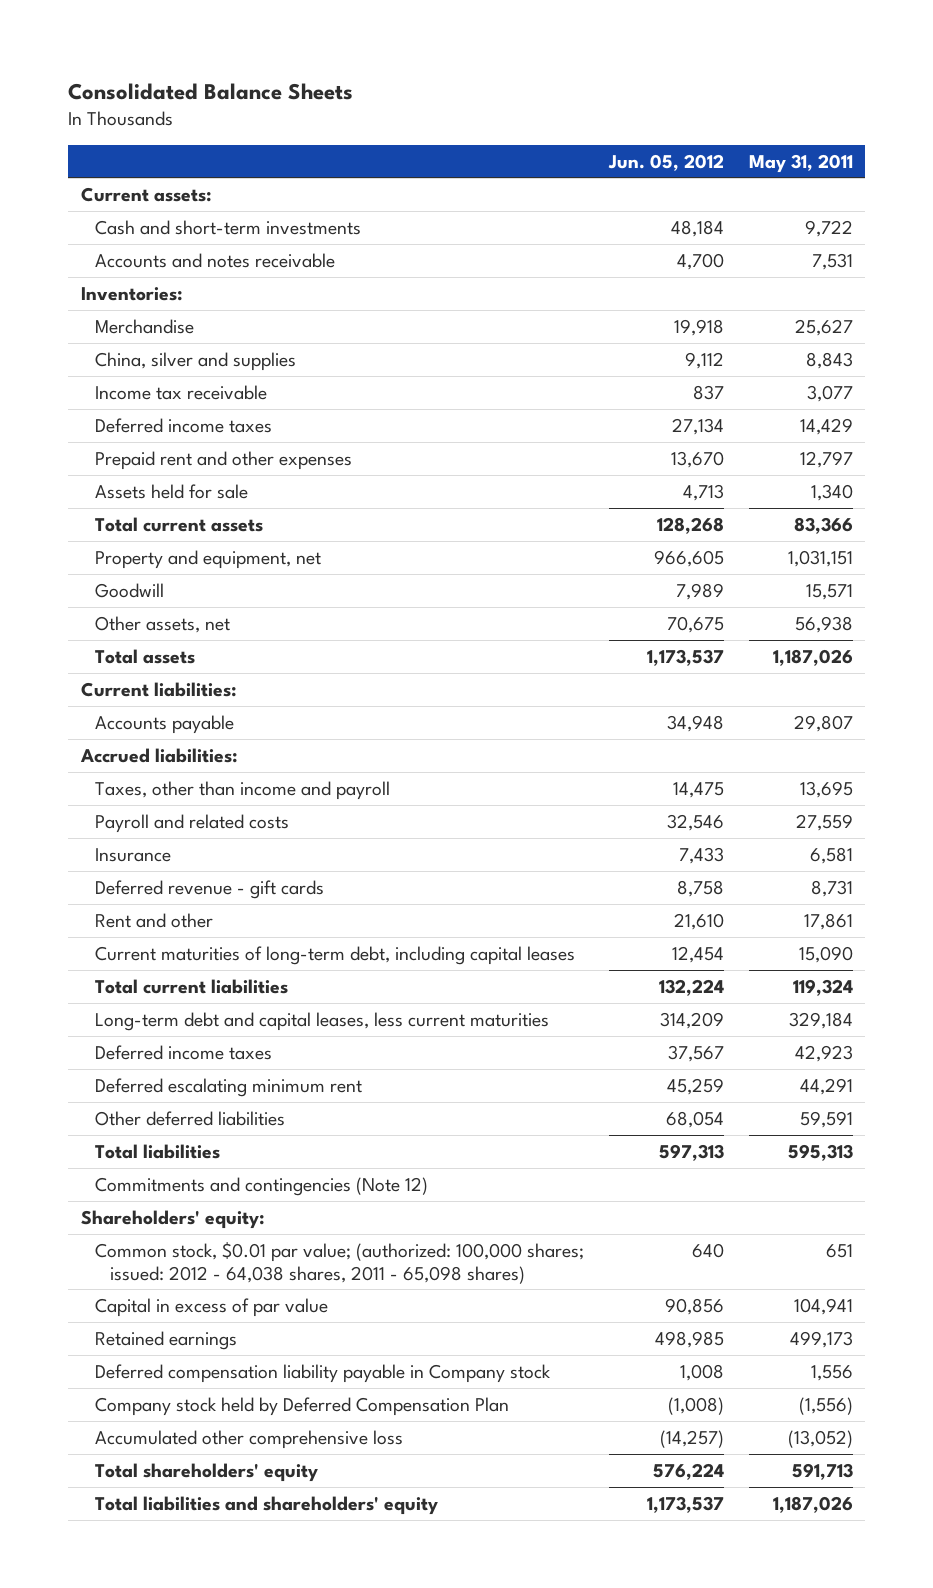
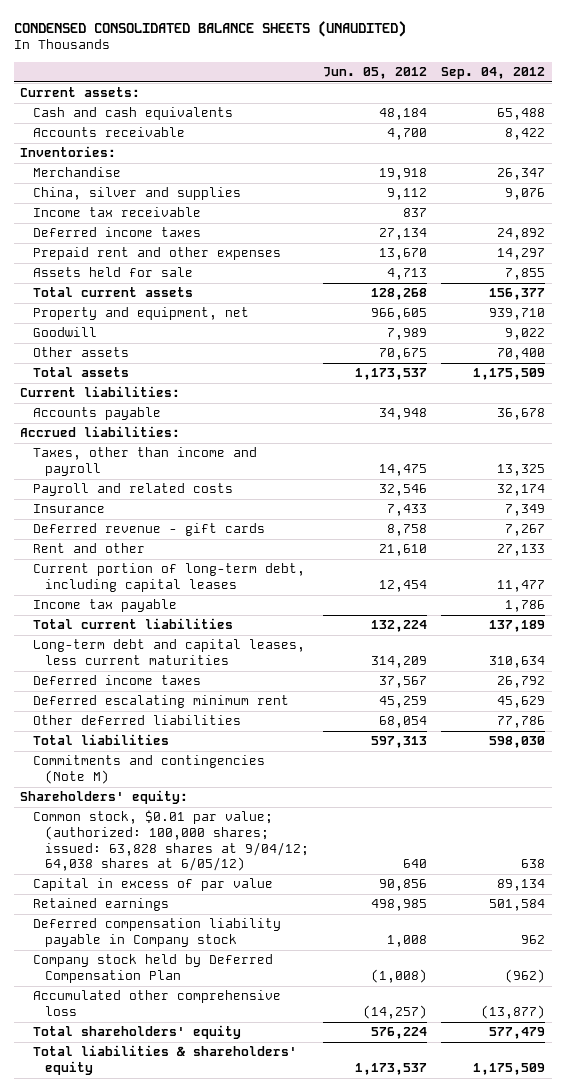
- Consolidated Balance Sheets
+ CONDENSED CONSOLIDATED BALANCE SHEETS (UNAUDITED)
- | Jun. 05, 2012 | May 31, 2011
+ | Jun. 05, 2012 | Sep. 04, 2012
- Cash and short-term investments | 48,184 | 9,722
- Accounts and notes receivable | 4,700 | 7,531
+ Cash and cash equivalents | 48,184 | 65,488
+ Accounts receivable | 4,700 | 8,422
- Other assets, net | 70,675 | 56,938
+ Other assets | 70,675 | 70,400
- Current maturities of long-term debt, including capital leases | 12,454 | 15,090
+ Current portion of long-term debt, including capital leases | 12,454 | 11,477
+ Income tax payable | | 1,786
- Commitments and contingencies (Note 12)
+ Commitments and contingencies (Note M)
- Common stock, $0.01 par value; (authorized: 100,000 shares; issued: 2012 - 64,038 shares, 2011 - 65,098 shares) | 640 | 651
+ Common stock, $0.01 par value; (authorized: 100,000 shares; issued: 63,828 shares at 9/04/12; 64,038 shares at 6/05/12) | 640 | 638
- Total liabilities and shareholders' equity | 1,173,537 | 1,187,026
+ Total liabilities & shareholders' equity | 1,173,537 | 1,175,509

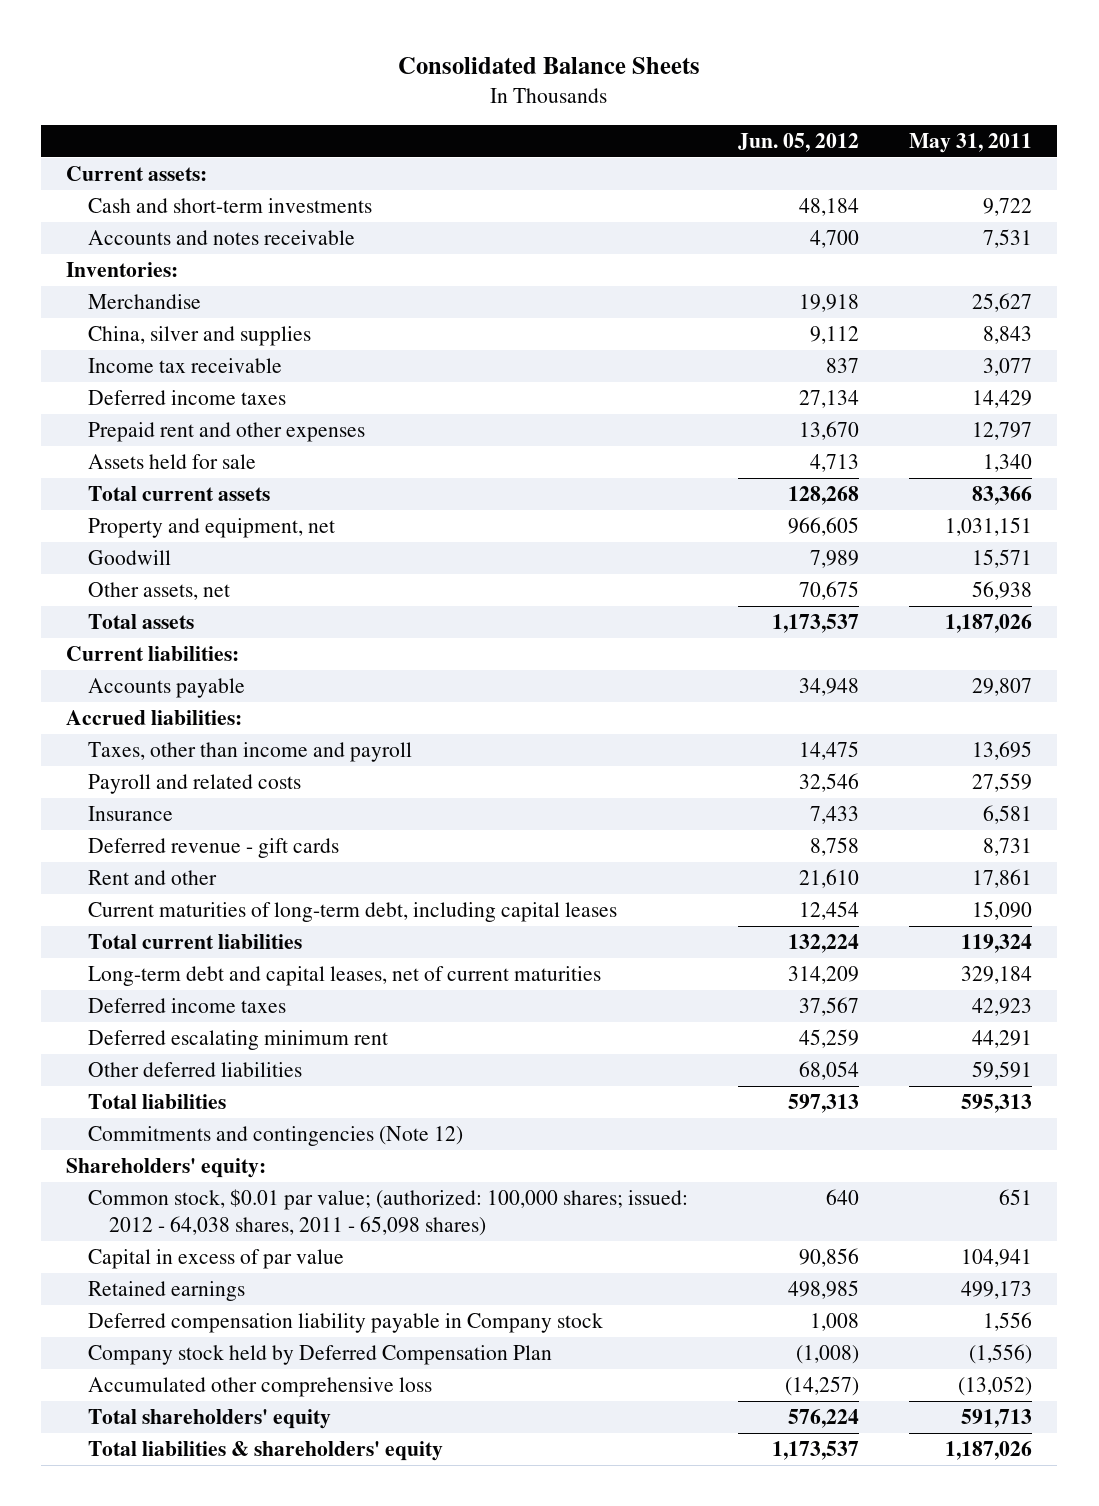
- CONDENSED CONSOLIDATED BALANCE SHEETS (UNAUDITED)
+ Consolidated Balance Sheets
- | Jun. 05, 2012 | Sep. 04, 2012
+ | Jun. 05, 2012 | May 31, 2011
- Cash and cash equivalents | 48,184 | 65,488
- Accounts receivable | 4,700 | 8,422
+ Cash and short-term investments | 48,184 | 9,722
+ Accounts and notes receivable | 4,700 | 7,531
- Other assets | 70,675 | 70,400
+ Other assets, net | 70,675 | 56,938
- Current portion of long-term debt, including capital leases | 12,454 | 11,477
- Income tax payable | | 1,786
+ Current maturities of long-term debt, including capital leases | 12,454 | 15,090
- Long-term debt and capital leases, less current maturities | 314,209 | 310,634
+ Long-term debt and capital leases, net of current maturities | 314,209 | 329,184
- Commitments and contingencies (Note M)
+ Commitments and contingencies (Note 12)
- Common stock, $0.01 par value; (authorized: 100,000 shares; issued: 63,828 shares at 9/04/12; 64,038 shares at 6/05/12) | 640 | 638
+ Common stock, $0.01 par value; (authorized: 100,000 shares; issued: 2012 - 64,038 shares, 2011 - 65,098 shares) | 640 | 651

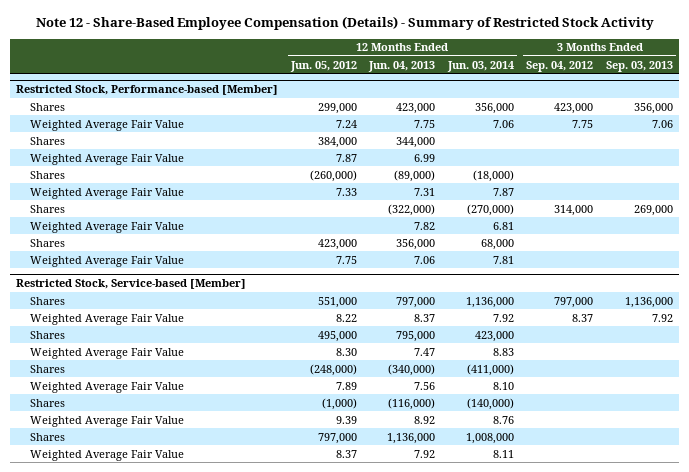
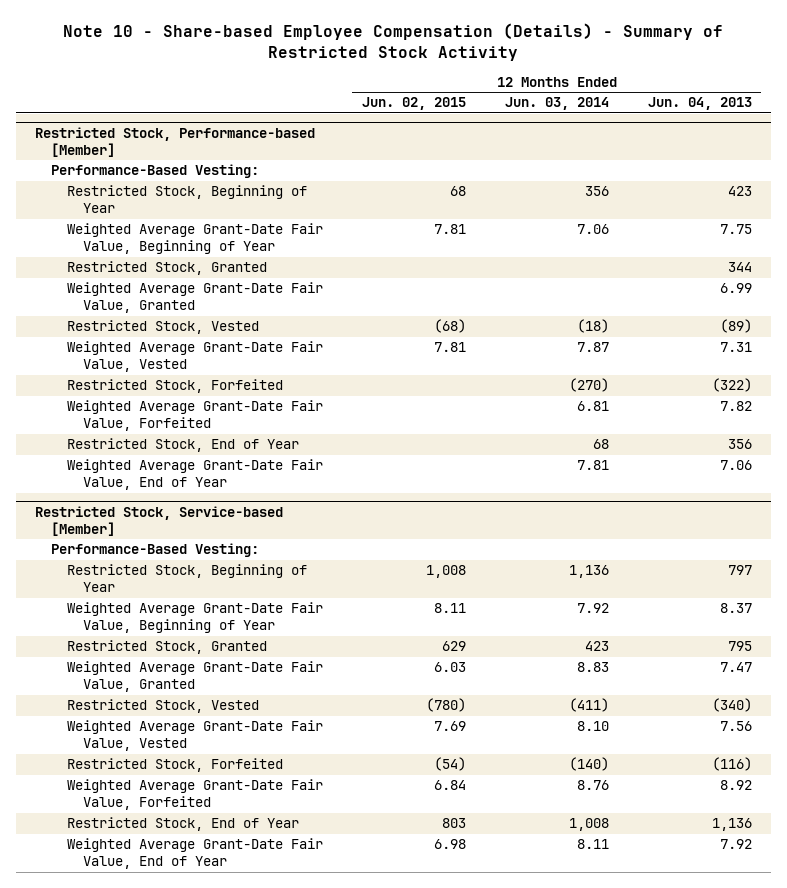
- Note 12 - Share-Based Employee Compensation (Details) - Summary of Restricted Stock Activity
+ Note 10 - Share-based Employee Compensation (Details) - Summary of Restricted Stock Activity
- | 12 Months Ended Jun. 05, 2012 | 12 Months Ended Jun. 04, 2013 | 12 Months Ended Jun. 03, 2014 | 3 Months Ended Sep. 04, 2012 | 3 Months Ended Sep. 03, 2013
+ | 12 Months Ended Jun. 02, 2015 | 12 Months Ended Jun. 03, 2014 | 12 Months Ended Jun. 04, 2013
@ Restricted Stock, Performance-based [Member]
- Shares | 299,000 | 423,000 | 356,000 | 423,000 | 356,000
- Weighted Average Fair Value | 7.24 | 7.75 | 7.06 | 7.75 | 7.06
- Shares | 384,000 | 344,000 | | |
- Weighted Average Fair Value | 7.87 | 6.99 | | |
- Shares | (260,000) | (89,000) | (18,000) | |
- Weighted Average Fair Value | 7.33 | 7.31 | 7.87 | |
- Shares | | (322,000) | (270,000) | 314,000 | 269,000
- Weighted Average Fair Value | | 7.82 | 6.81 | |
- Shares | 423,000 | 356,000 | 68,000 | |
- Weighted Average Fair Value | 7.75 | 7.06 | 7.81 | |
+ Performance-Based Vesting:
+ Restricted Stock, Beginning of Year | 68 | 356 | 423
+ Weighted Average Grant-Date Fair Value, Beginning of Year | 7.81 | 7.06 | 7.75
+ Restricted Stock, Granted | | | 344
+ Weighted Average Grant-Date Fair Value, Granted | | | 6.99
+ Restricted Stock, Vested | (68) | (18) | (89)
+ Weighted Average Grant-Date Fair Value, Vested | 7.81 | 7.87 | 7.31
+ Restricted Stock, Forfeited | | (270) | (322)
+ Weighted Average Grant-Date Fair Value, Forfeited | | 6.81 | 7.82
+ Restricted Stock, End of Year | | 68 | 356
+ Weighted Average Grant-Date Fair Value, End of Year | | 7.81 | 7.06
@ Restricted Stock, Service-based [Member]
- Shares | 551,000 | 797,000 | 1,136,000 | 797,000 | 1,136,000
- Weighted Average Fair Value | 8.22 | 8.37 | 7.92 | 8.37 | 7.92
- Shares | 495,000 | 795,000 | 423,000 | |
- Weighted Average Fair Value | 8.30 | 7.47 | 8.83 | |
- Shares | (248,000) | (340,000) | (411,000) | |
- Weighted Average Fair Value | 7.89 | 7.56 | 8.10 | |
- Shares | (1,000) | (116,000) | (140,000) | |
- Weighted Average Fair Value | 9.39 | 8.92 | 8.76 | |
- Shares | 797,000 | 1,136,000 | 1,008,000 | |
- Weighted Average Fair Value | 8.37 | 7.92 | 8.11 | |
+ Performance-Based Vesting:
+ Restricted Stock, Beginning of Year | 1,008 | 1,136 | 797
+ Weighted Average Grant-Date Fair Value, Beginning of Year | 8.11 | 7.92 | 8.37
+ Restricted Stock, Granted | 629 | 423 | 795
+ Weighted Average Grant-Date Fair Value, Granted | 6.03 | 8.83 | 7.47
+ Restricted Stock, Vested | (780) | (411) | (340)
+ Weighted Average Grant-Date Fair Value, Vested | 7.69 | 8.10 | 7.56
+ Restricted Stock, Forfeited | (54) | (140) | (116)
+ Weighted Average Grant-Date Fair Value, Forfeited | 6.84 | 8.76 | 8.92
+ Restricted Stock, End of Year | 803 | 1,008 | 1,136
+ Weighted Average Grant-Date Fair Value, End of Year | 6.98 | 8.11 | 7.92

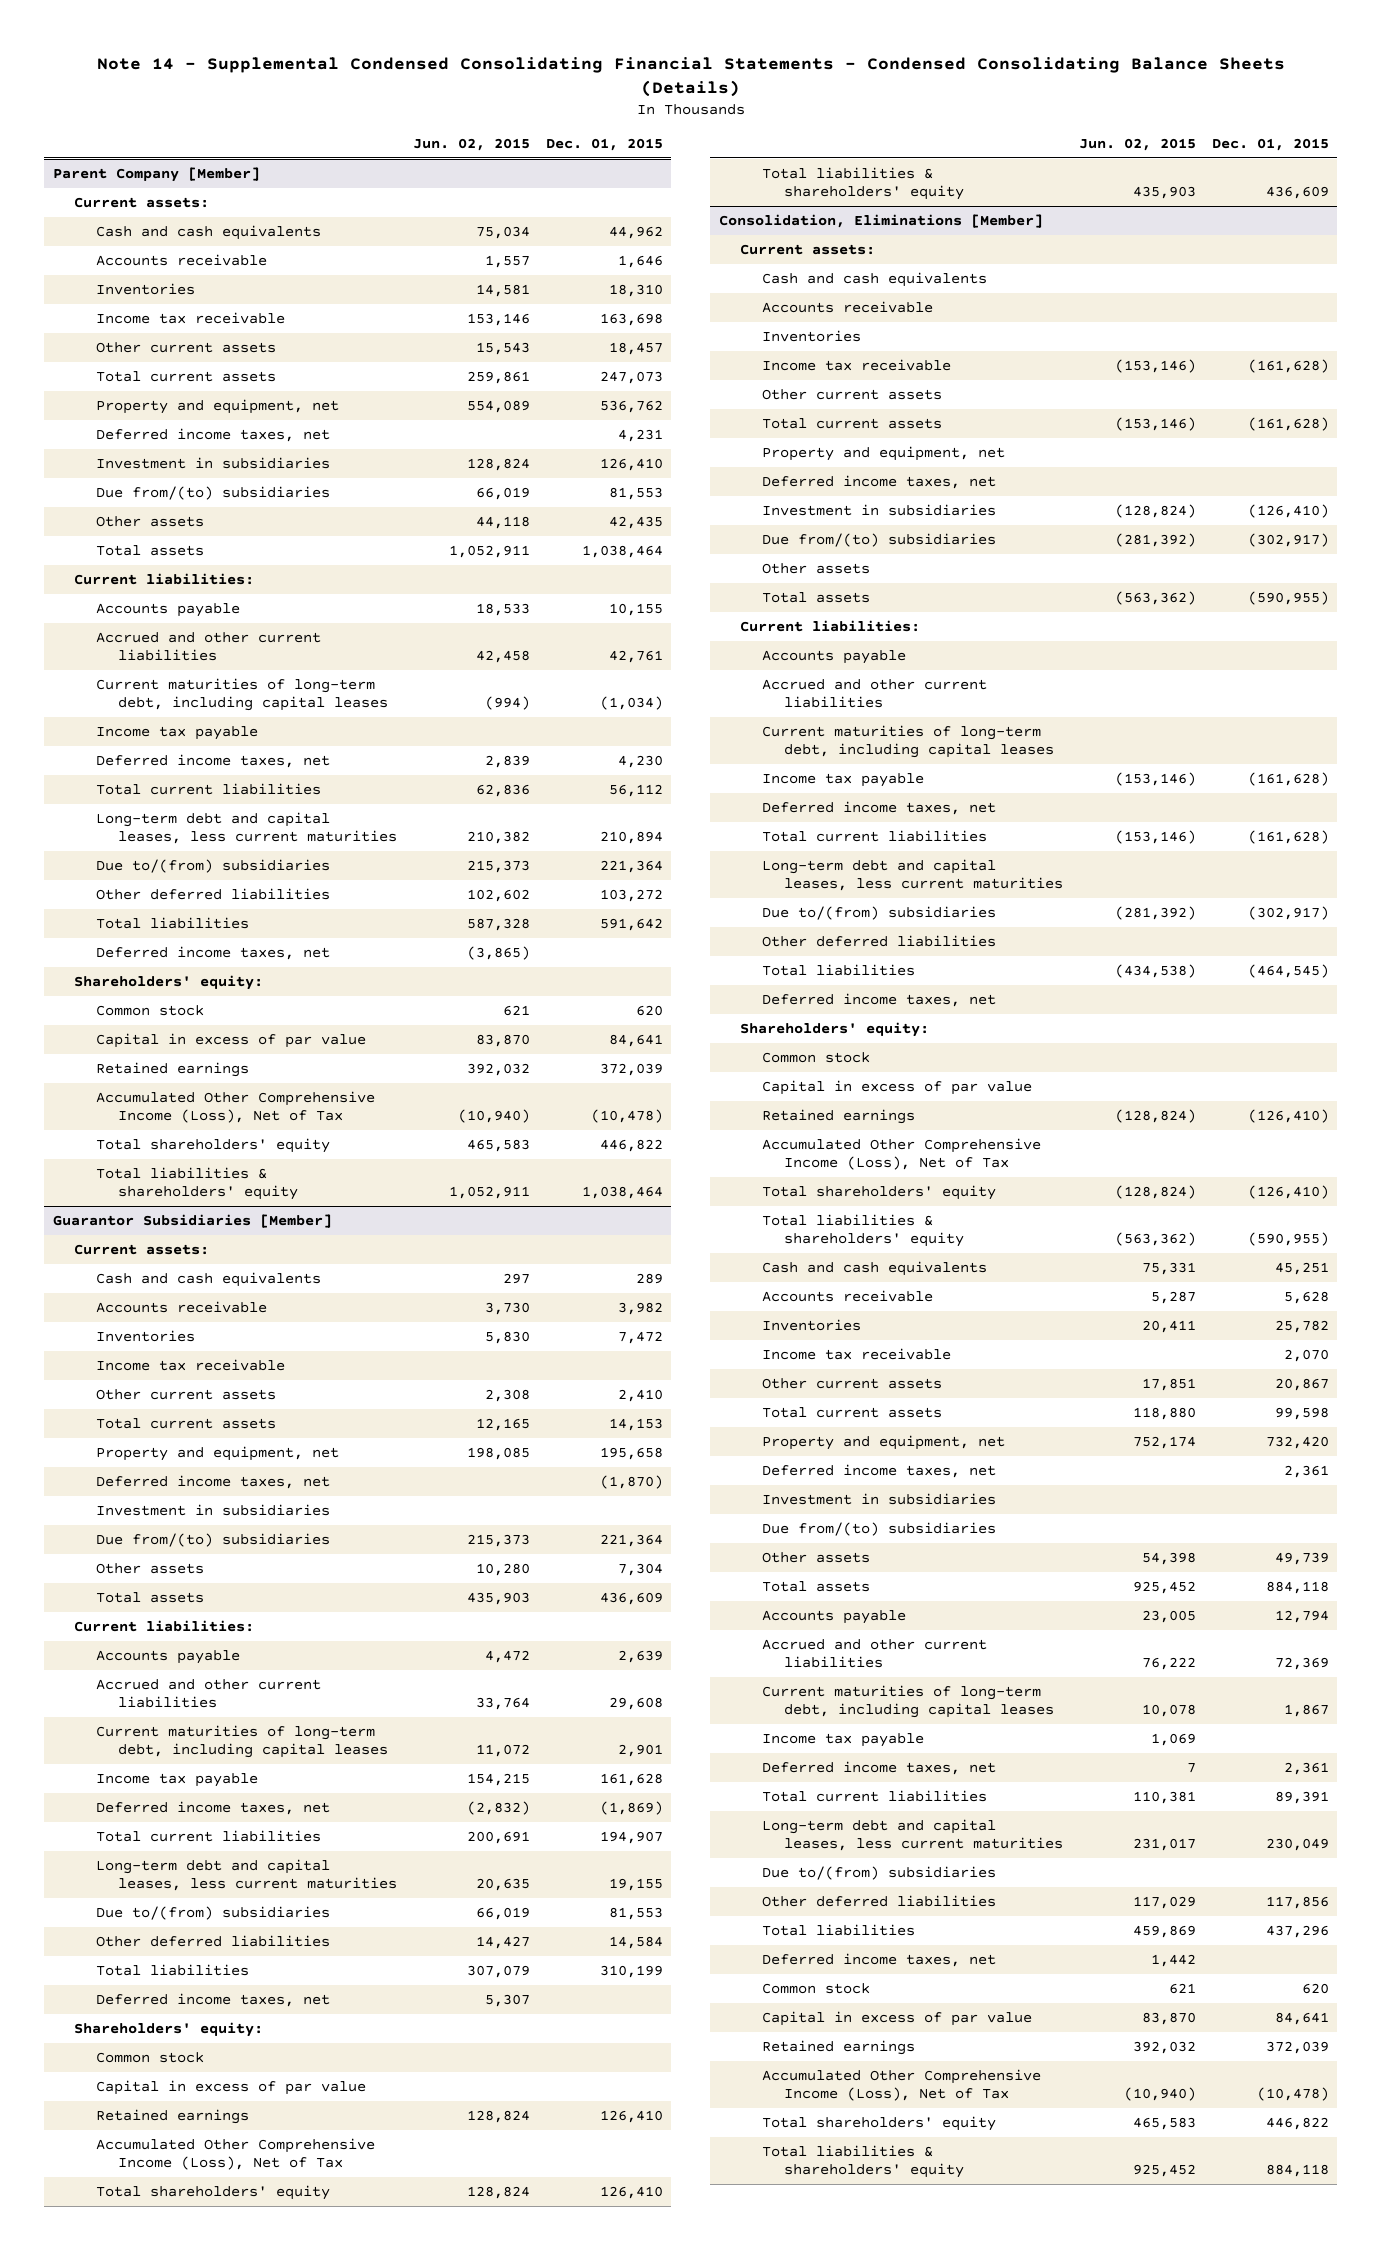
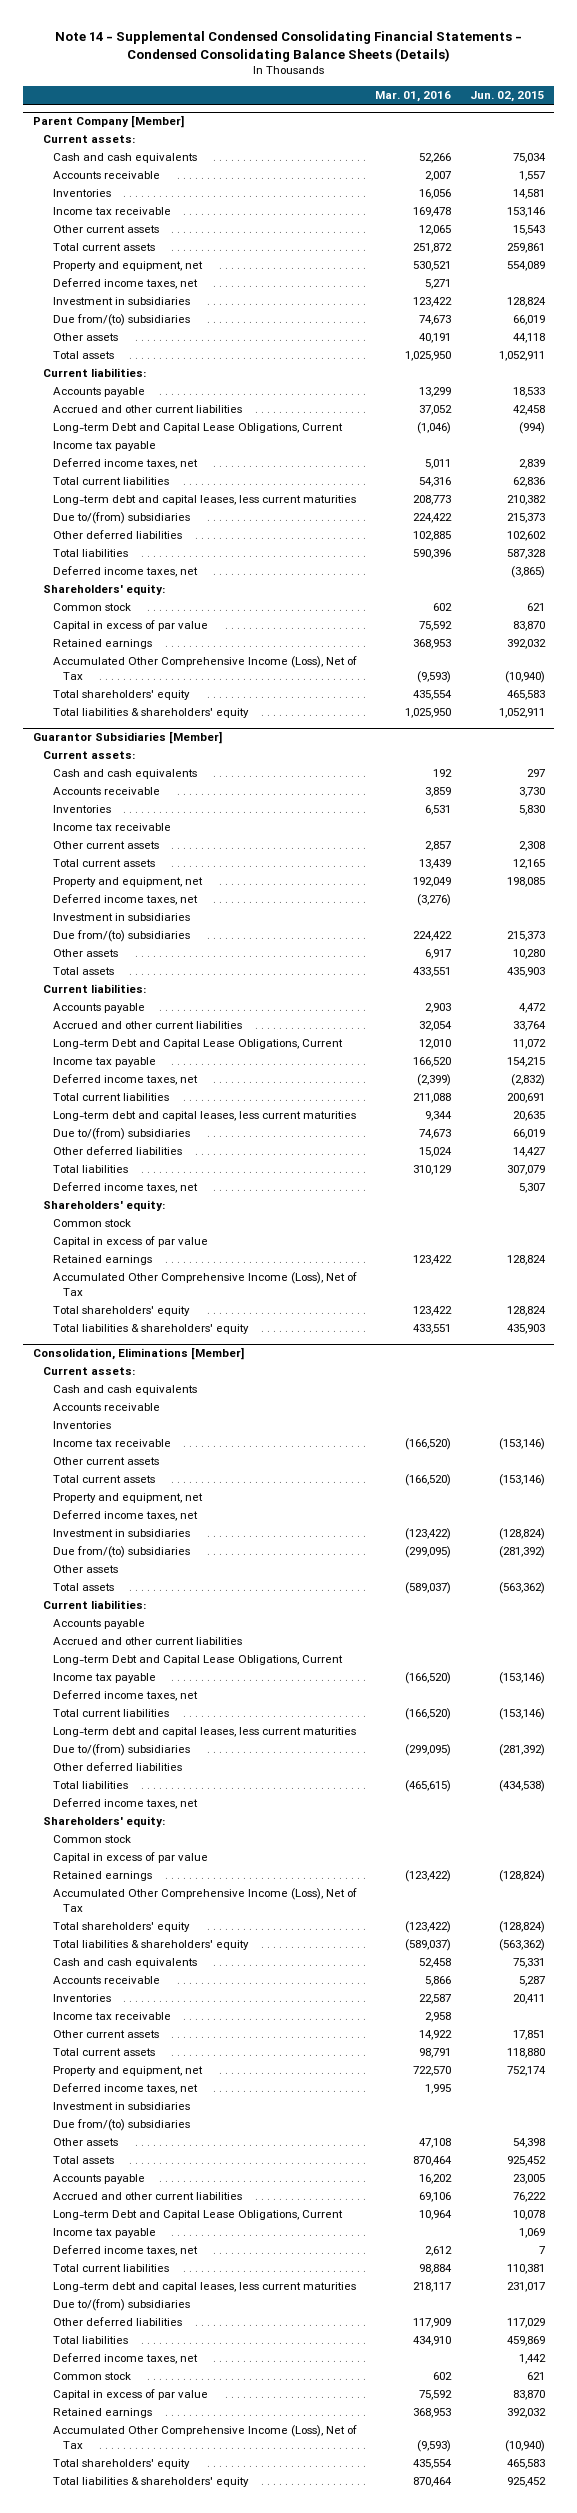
- | Jun. 02, 2015 | Dec. 01, 2015
+ | Mar. 01, 2016 | Jun. 02, 2015
@ Parent Company [Member]
- Current maturities of long-term debt, including capital leases | (994) | (1,034)
+ Long-term Debt and Capital Lease Obligations, Current | (1,046) | (994)
@ Guarantor Subsidiaries [Member]
- Current maturities of long-term debt, including capital leases | 11,072 | 2,901
+ Long-term Debt and Capital Lease Obligations, Current | 12,010 | 11,072
@ Consolidation, Eliminations [Member]
- Current maturities of long-term debt, including capital leases
+ Long-term Debt and Capital Lease Obligations, Current
- Current maturities of long-term debt, including capital leases | 10,078 | 1,867
+ Long-term Debt and Capital Lease Obligations, Current | 10,964 | 10,078

